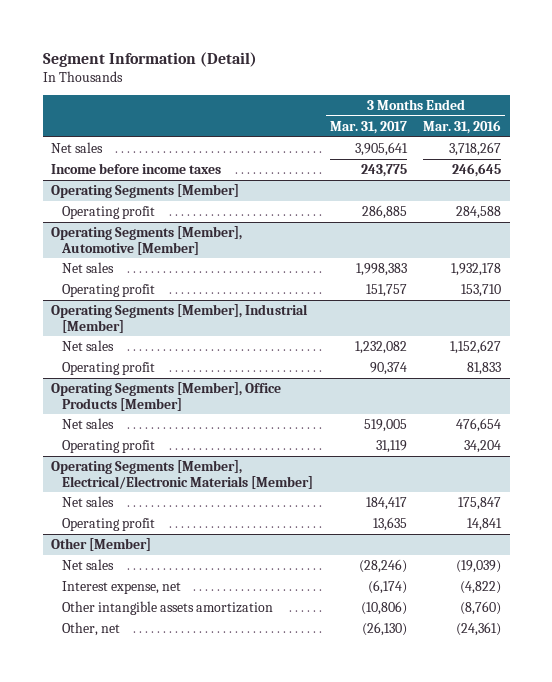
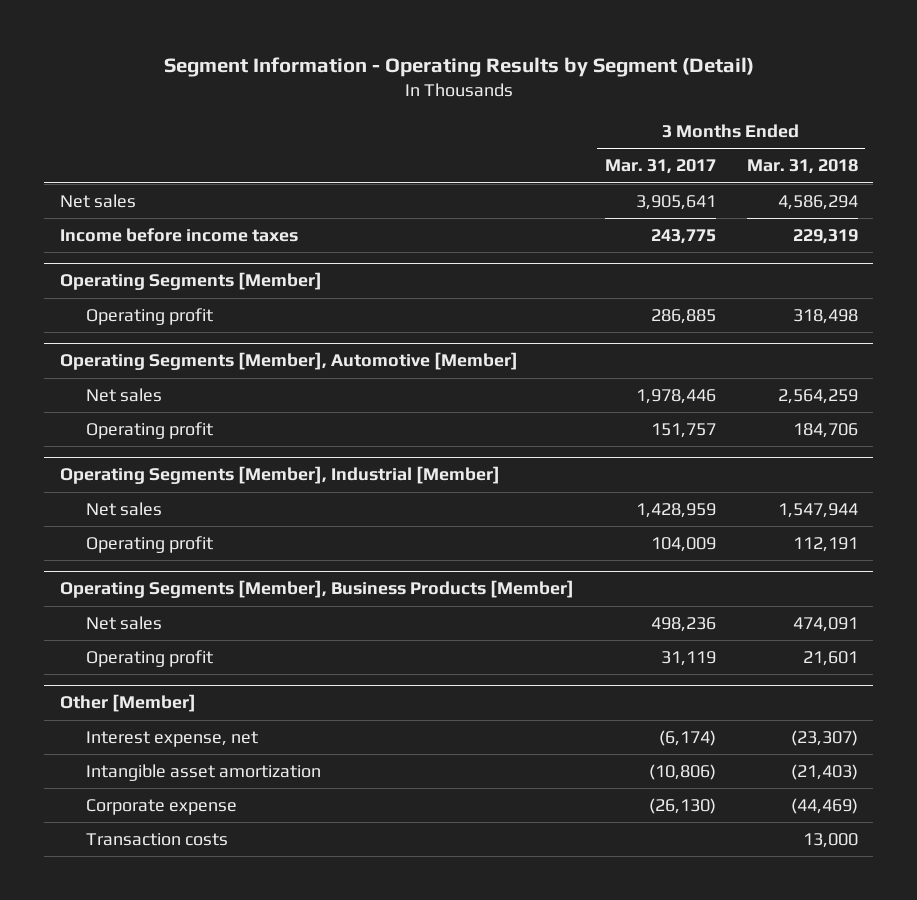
- Segment Information (Detail)
+ Segment Information - Operating Results by Segment (Detail)
- | 3 Months Ended Mar. 31, 2017 | 3 Months Ended Mar. 31, 2016
+ | 3 Months Ended Mar. 31, 2017 | 3 Months Ended Mar. 31, 2018
@ Operating Segments [Member], Automotive [Member]
- Net sales | 1,998,383 | 1,932,178
+ Net sales | 1,978,446 | 2,564,259
@ Operating Segments [Member], Industrial [Member]
- Net sales | 1,232,082 | 1,152,627
- Operating profit | 90,374 | 81,833
- Operating Segments [Member], Office Products [Member]
- Net sales | 519,005 | 476,654
@ Operating Segments [Member], Industrial [Member]
+ Net sales | 1,428,959 | 1,547,944
+ Operating profit | 104,009 | 112,191
+ Operating Segments [Member], Business Products [Member]
+ Net sales | 498,236 | 474,091
- Operating Segments [Member], Electrical/Electronic Materials [Member]
- Net sales | 184,417 | 175,847
- Operating profit | 13,635 | 14,841
@ Other [Member]
- Net sales | (28,246) | (19,039)
- Other intangible assets amortization | (10,806) | (8,760)
- Other, net | (26,130) | (24,361)
+ Intangible asset amortization | (10,806) | (21,403)
+ Corporate expense | (26,130) | (44,469)
+ Transaction costs | | 13,000

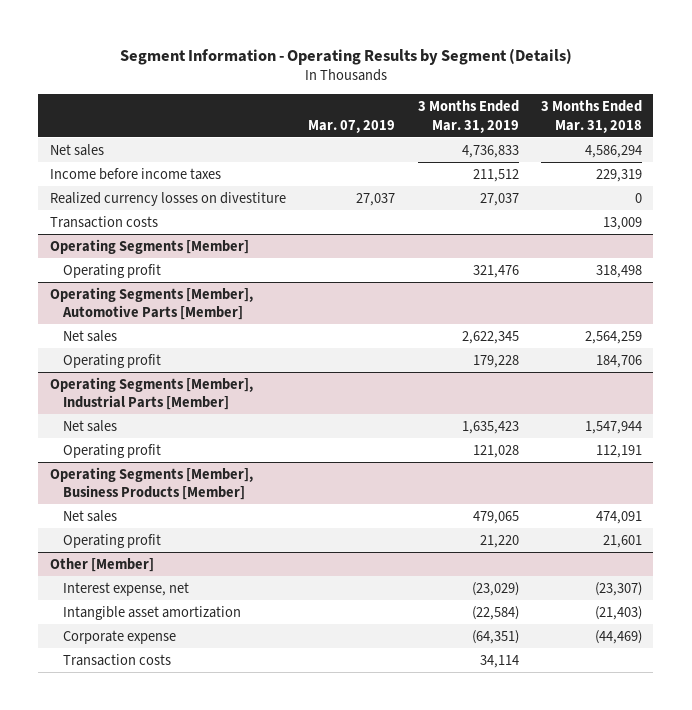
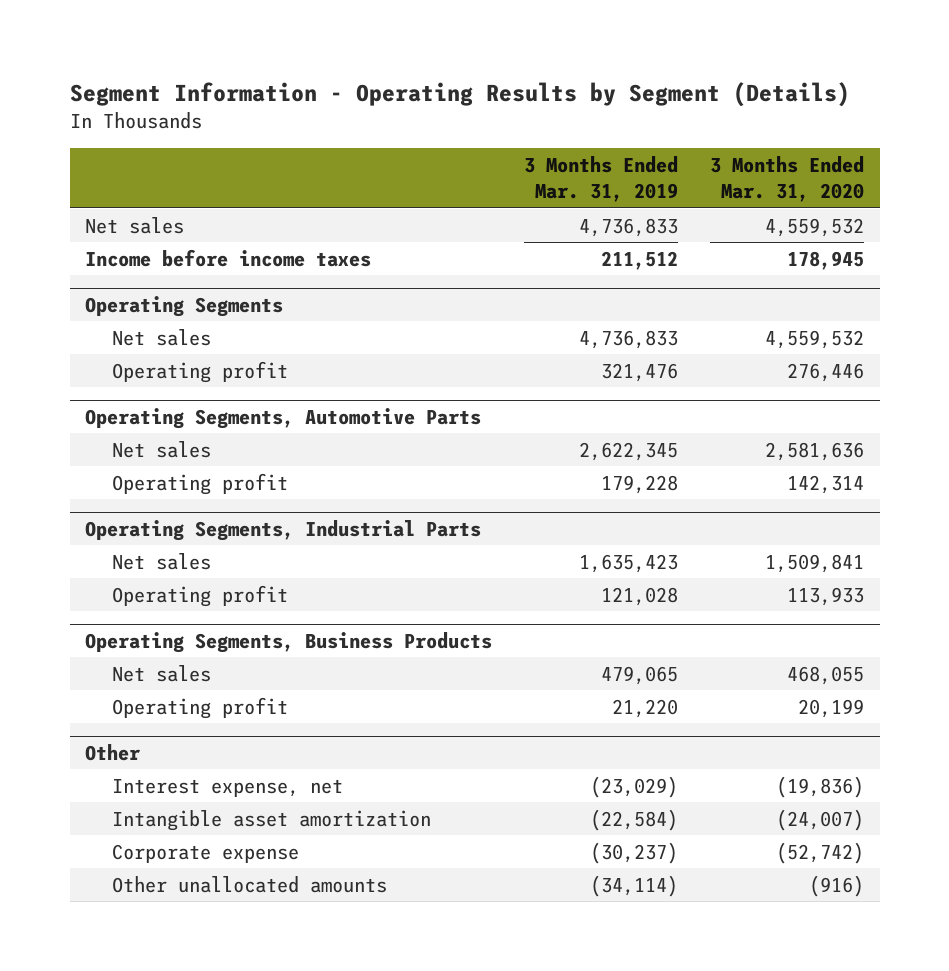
- | Mar. 07, 2019 | 3 Months Ended Mar. 31, 2019 | 3 Months Ended Mar. 31, 2018
+ | 3 Months Ended Mar. 31, 2019 | 3 Months Ended Mar. 31, 2020
- Realized currency losses on divestiture | 27,037 | 27,037 | 0
- Transaction costs | | | 13,009
- Operating Segments [Member]
+ Operating Segments
+ Net sales | 4,736,833 | 4,559,532
- Operating Segments [Member], Automotive Parts [Member]
+ Operating Segments, Automotive Parts
- Operating Segments [Member], Industrial Parts [Member]
+ Operating Segments, Industrial Parts
- Operating Segments [Member], Business Products [Member]
+ Operating Segments, Business Products
- Other [Member]
+ Other
- Corporate expense | | (64,351) | (44,469)
- Transaction costs | | 34,114 |
+ Corporate expense | (30,237) | (52,742)
+ Other unallocated amounts | (34,114) | (916)

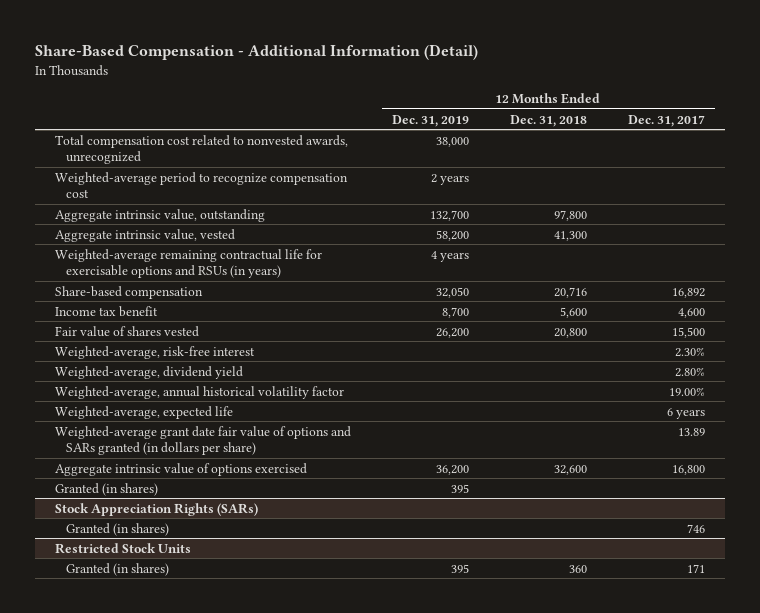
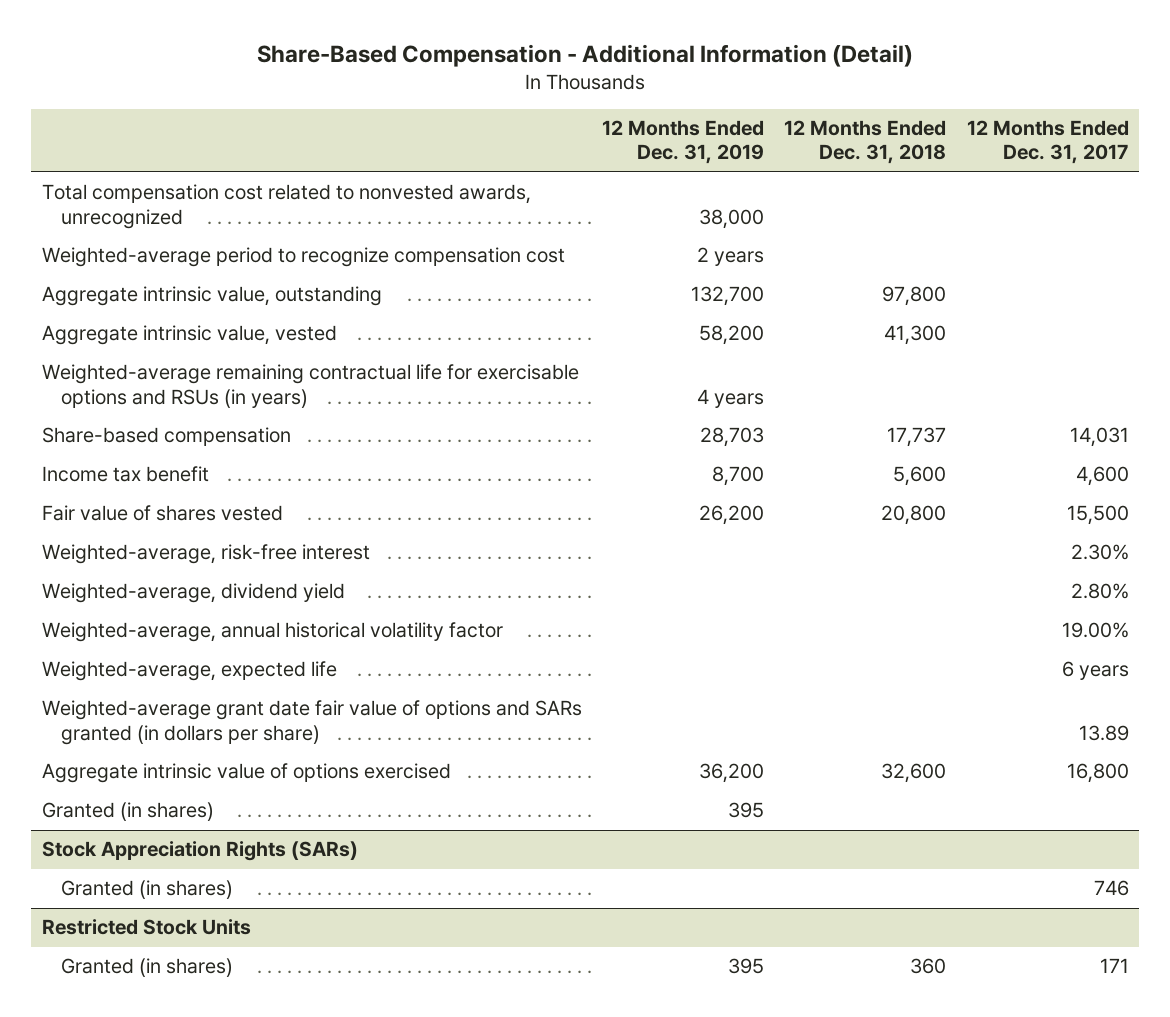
- Share-based compensation | 32,050 | 20,716 | 16,892
+ Share-based compensation | 28,703 | 17,737 | 14,031

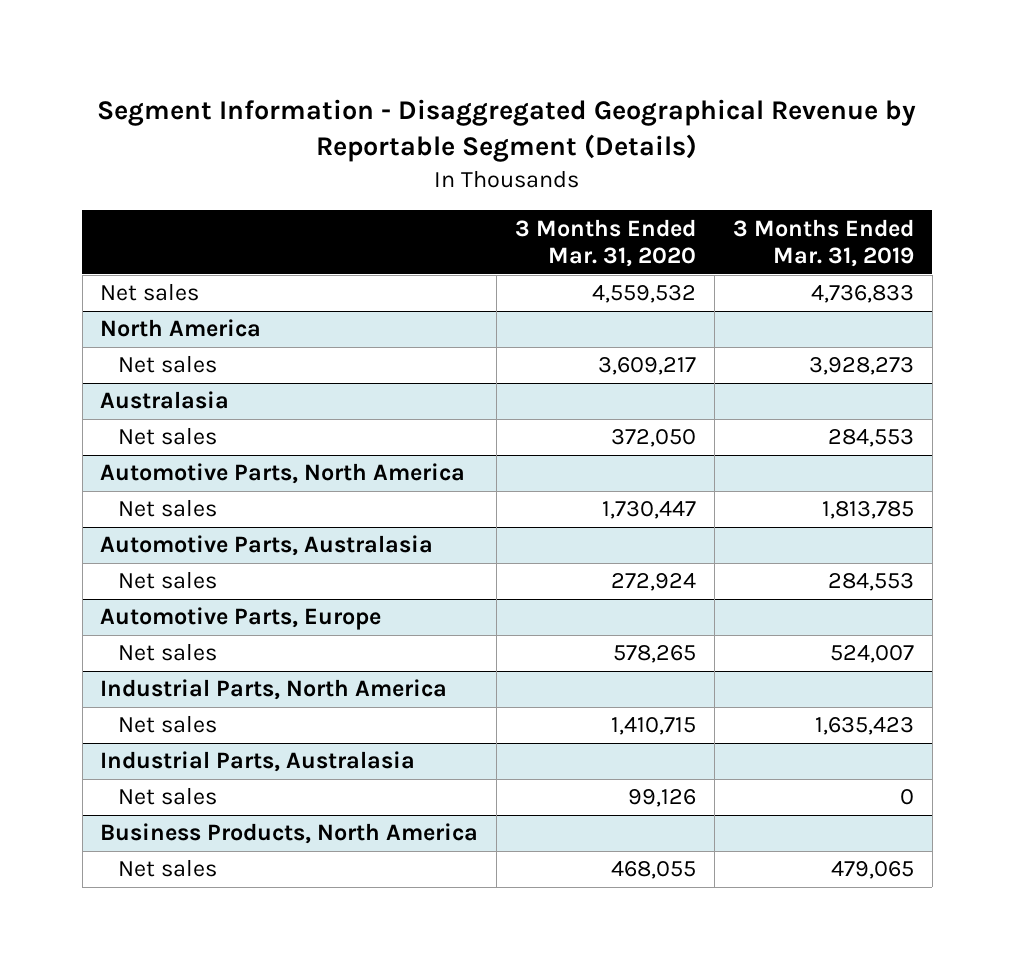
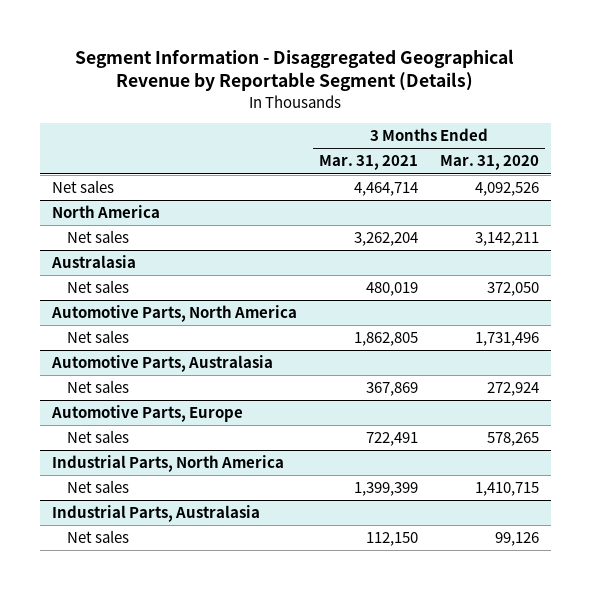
- | 3 Months Ended Mar. 31, 2020 | 3 Months Ended Mar. 31, 2019
+ | 3 Months Ended Mar. 31, 2021 | 3 Months Ended Mar. 31, 2020
- Net sales | 4,559,532 | 4,736,833
+ Net sales | 4,464,714 | 4,092,526
@ North America
- Net sales | 3,609,217 | 3,928,273
+ Net sales | 3,262,204 | 3,142,211
@ Automotive Parts, North America
- Net sales | 1,730,447 | 1,813,785
+ Net sales | 1,862,805 | 1,731,496
- Business Products, North America
- Net sales | 468,055 | 479,065

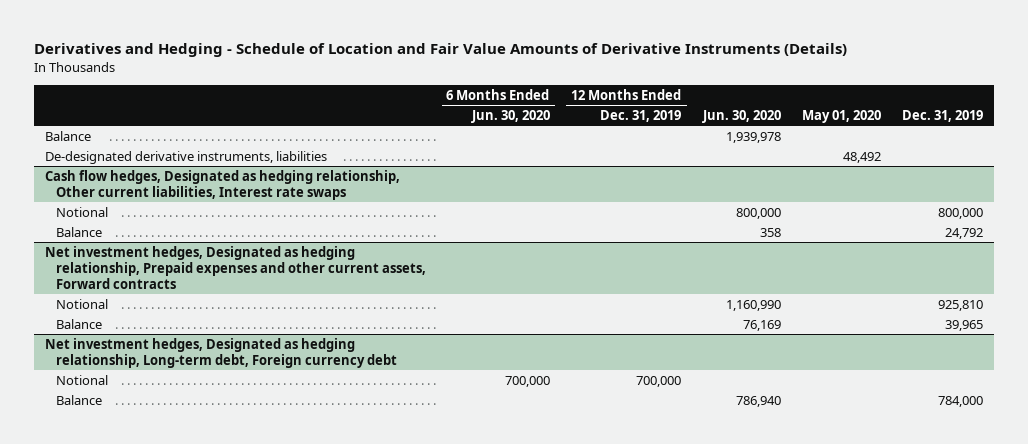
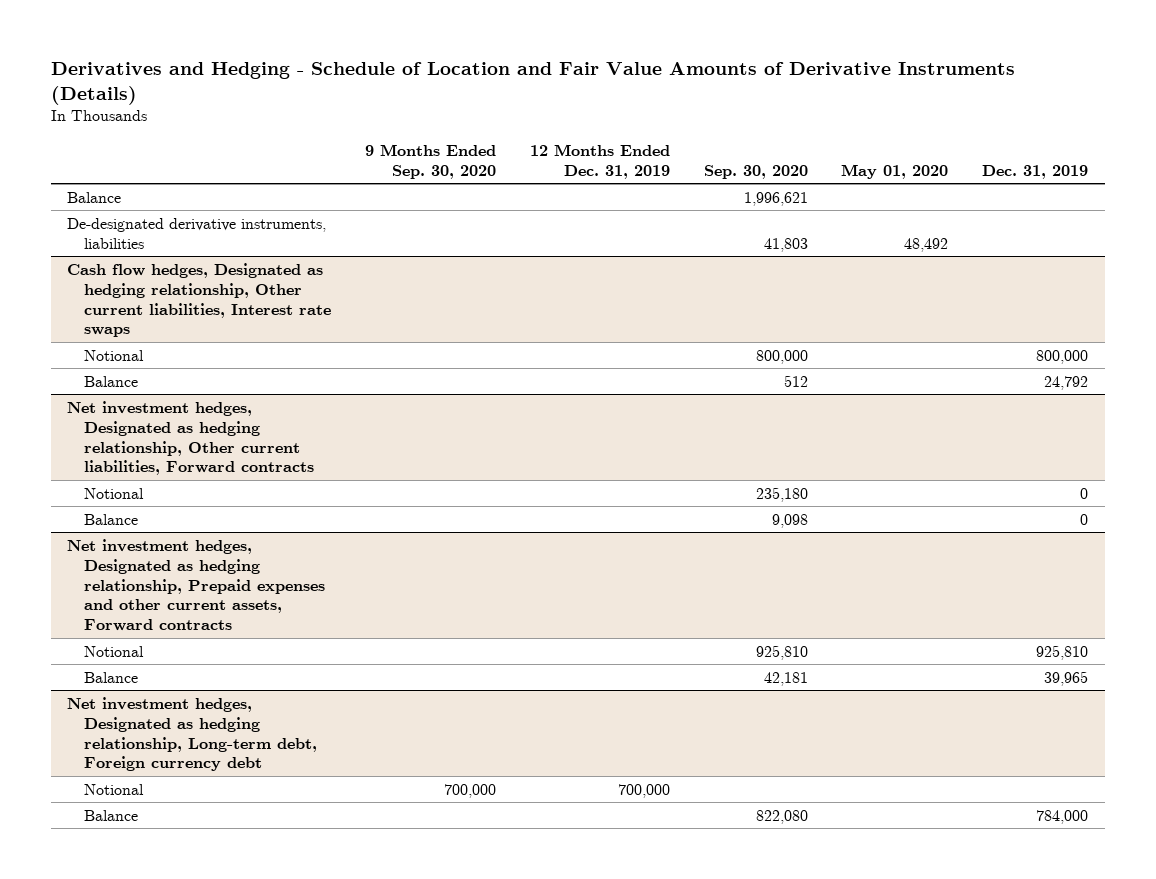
- | 6 Months Ended Jun. 30, 2020 | 12 Months Ended Dec. 31, 2019 | Jun. 30, 2020 | May 01, 2020 | Dec. 31, 2019
+ | 9 Months Ended Sep. 30, 2020 | 12 Months Ended Dec. 31, 2019 | Sep. 30, 2020 | May 01, 2020 | Dec. 31, 2019
+ Net investment hedges, Designated as hedging relationship, Other current liabilities, Forward contracts
+ Notional | | | 235,180 | | 0
+ Balance | | | 9,098 | | 0

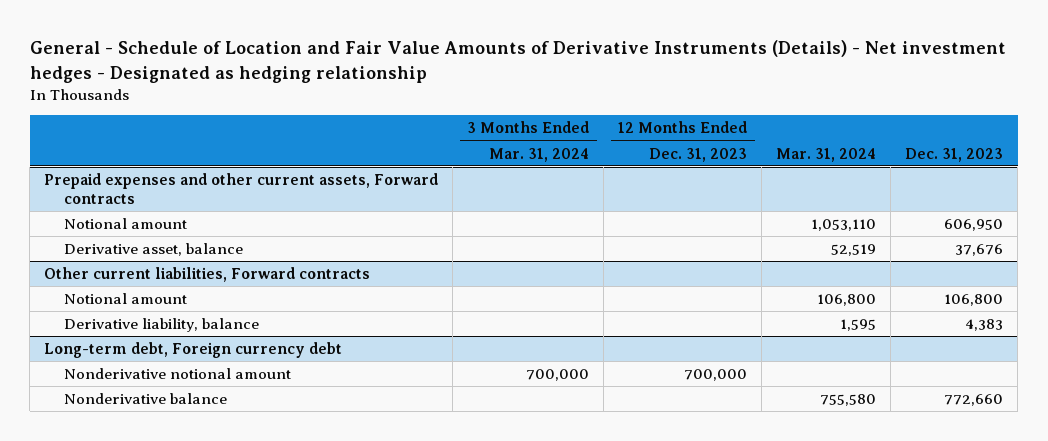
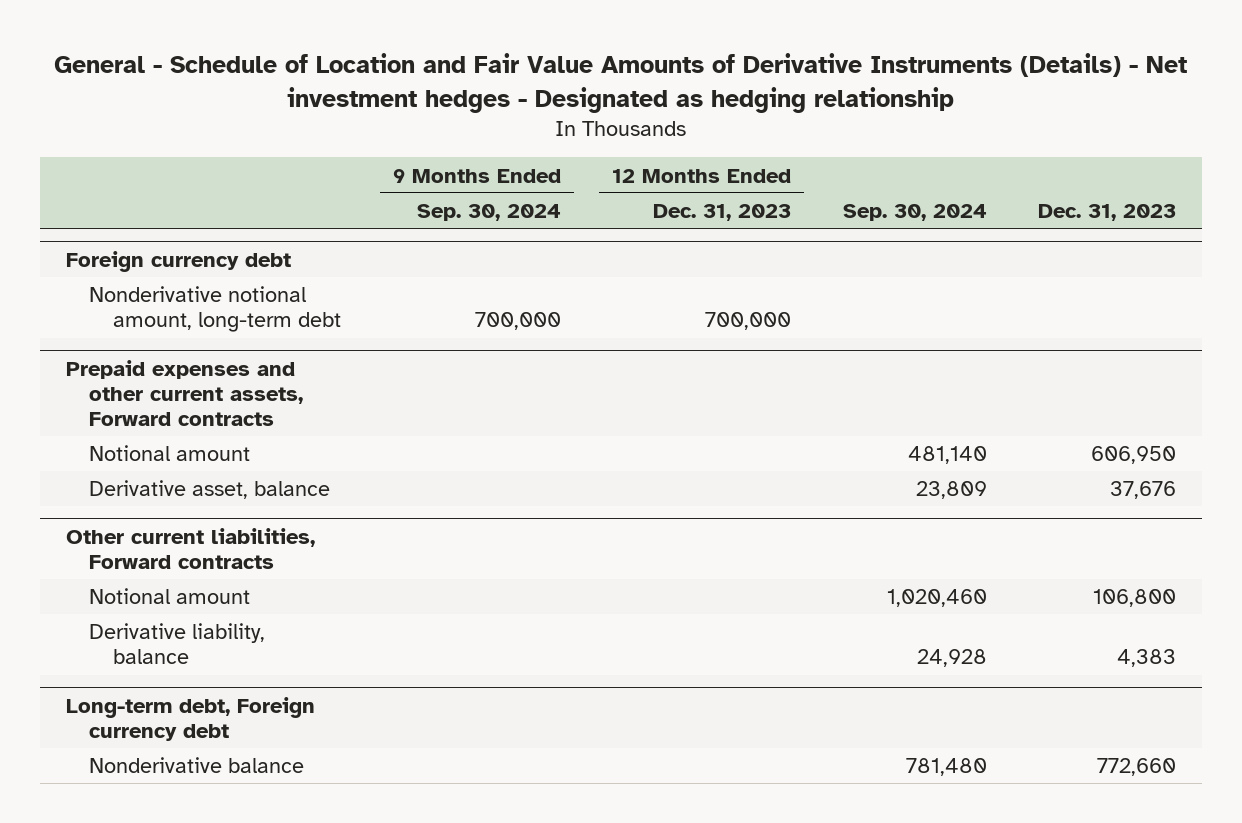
- | 3 Months Ended Mar. 31, 2024 | 12 Months Ended Dec. 31, 2023 | Mar. 31, 2024 | Dec. 31, 2023
+ | 9 Months Ended Sep. 30, 2024 | 12 Months Ended Dec. 31, 2023 | Sep. 30, 2024 | Dec. 31, 2023
+ Foreign currency debt
+ Nonderivative notional amount, long-term debt | 700,000 | 700,000 | |
@ Long-term debt, Foreign currency debt
- Nonderivative notional amount | 700,000 | 700,000 | |

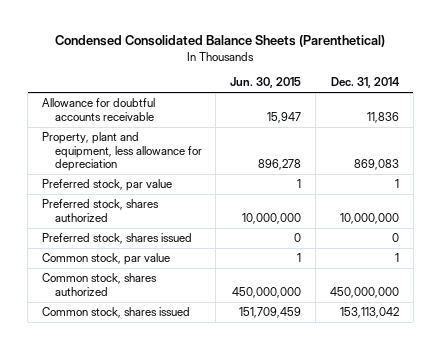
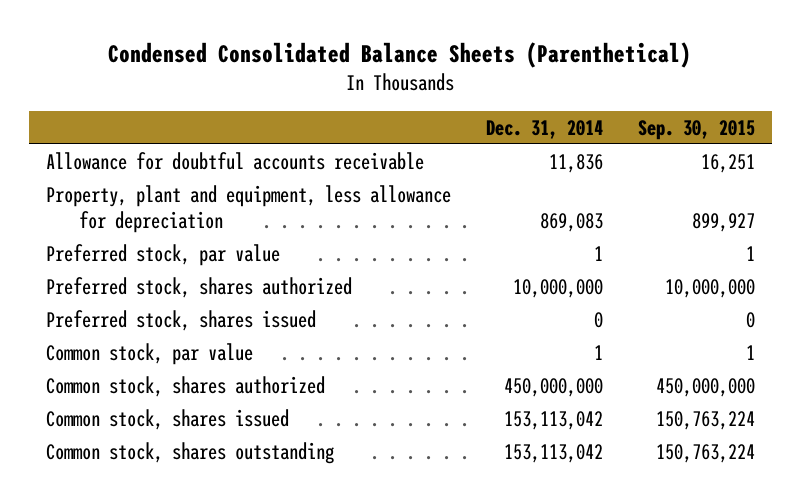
- | Jun. 30, 2015 | Dec. 31, 2014
+ | Dec. 31, 2014 | Sep. 30, 2015
+ Common stock, shares outstanding | 153,113,042 | 150,763,224

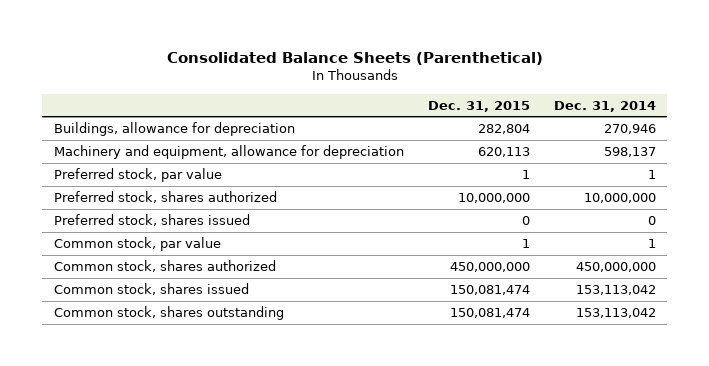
- Condensed Consolidated Balance Sheets (Parenthetical)
+ Consolidated Balance Sheets (Parenthetical)
- | Dec. 31, 2014 | Sep. 30, 2015
+ | Dec. 31, 2015 | Dec. 31, 2014
- Allowance for doubtful accounts receivable | 11,836 | 16,251
- Property, plant and equipment, less allowance for depreciation | 869,083 | 899,927
+ Buildings, allowance for depreciation | 282,804 | 270,946
+ Machinery and equipment, allowance for depreciation | 620,113 | 598,137

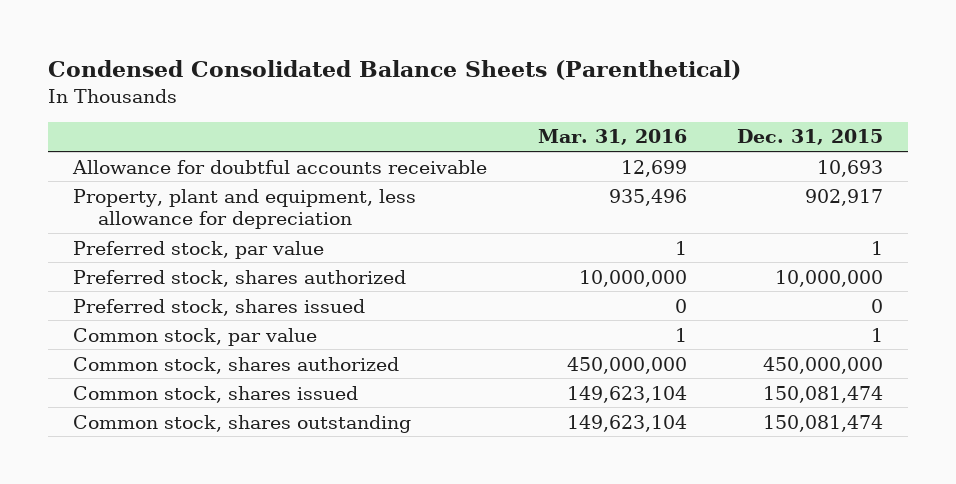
- Consolidated Balance Sheets (Parenthetical)
+ Condensed Consolidated Balance Sheets (Parenthetical)
- | Dec. 31, 2015 | Dec. 31, 2014
+ | Mar. 31, 2016 | Dec. 31, 2015
- Buildings, allowance for depreciation | 282,804 | 270,946
- Machinery and equipment, allowance for depreciation | 620,113 | 598,137
+ Allowance for doubtful accounts receivable | 12,699 | 10,693
+ Property, plant and equipment, less allowance for depreciation | 935,496 | 902,917

